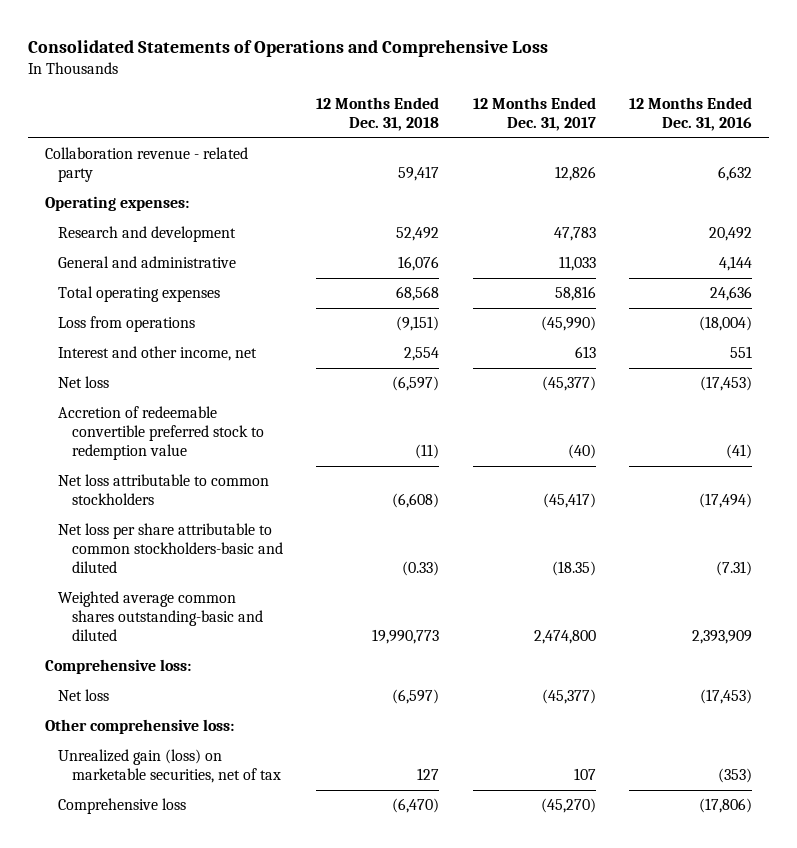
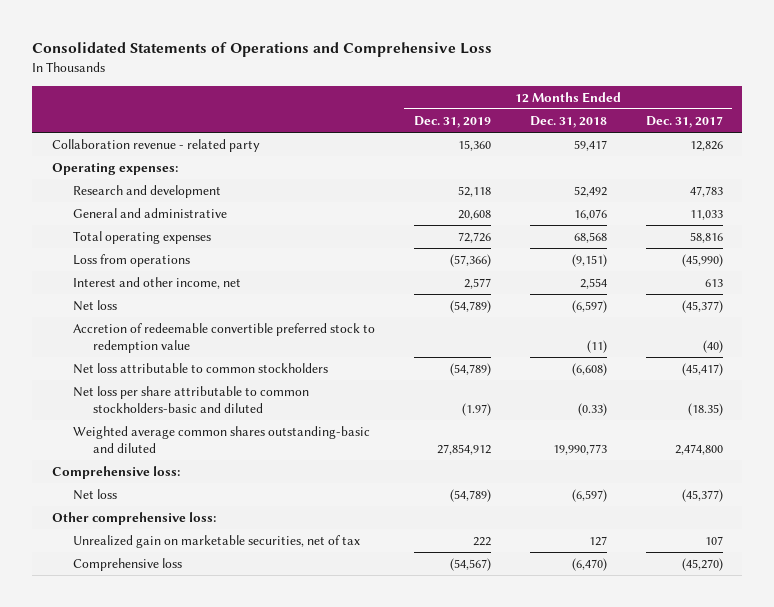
- | 12 Months Ended Dec. 31, 2018 | 12 Months Ended Dec. 31, 2017 | 12 Months Ended Dec. 31, 2016
+ | 12 Months Ended Dec. 31, 2019 | 12 Months Ended Dec. 31, 2018 | 12 Months Ended Dec. 31, 2017
- Unrealized gain (loss) on marketable securities, net of tax | 127 | 107 | (353)
+ Unrealized gain on marketable securities, net of tax | 222 | 127 | 107

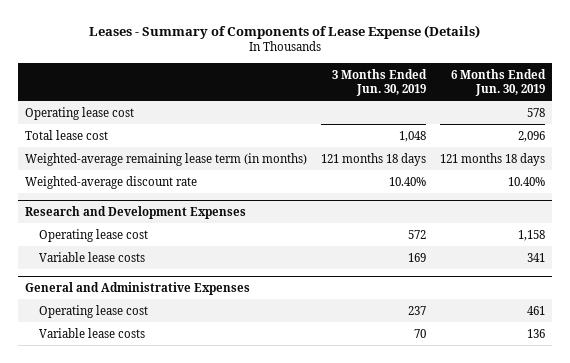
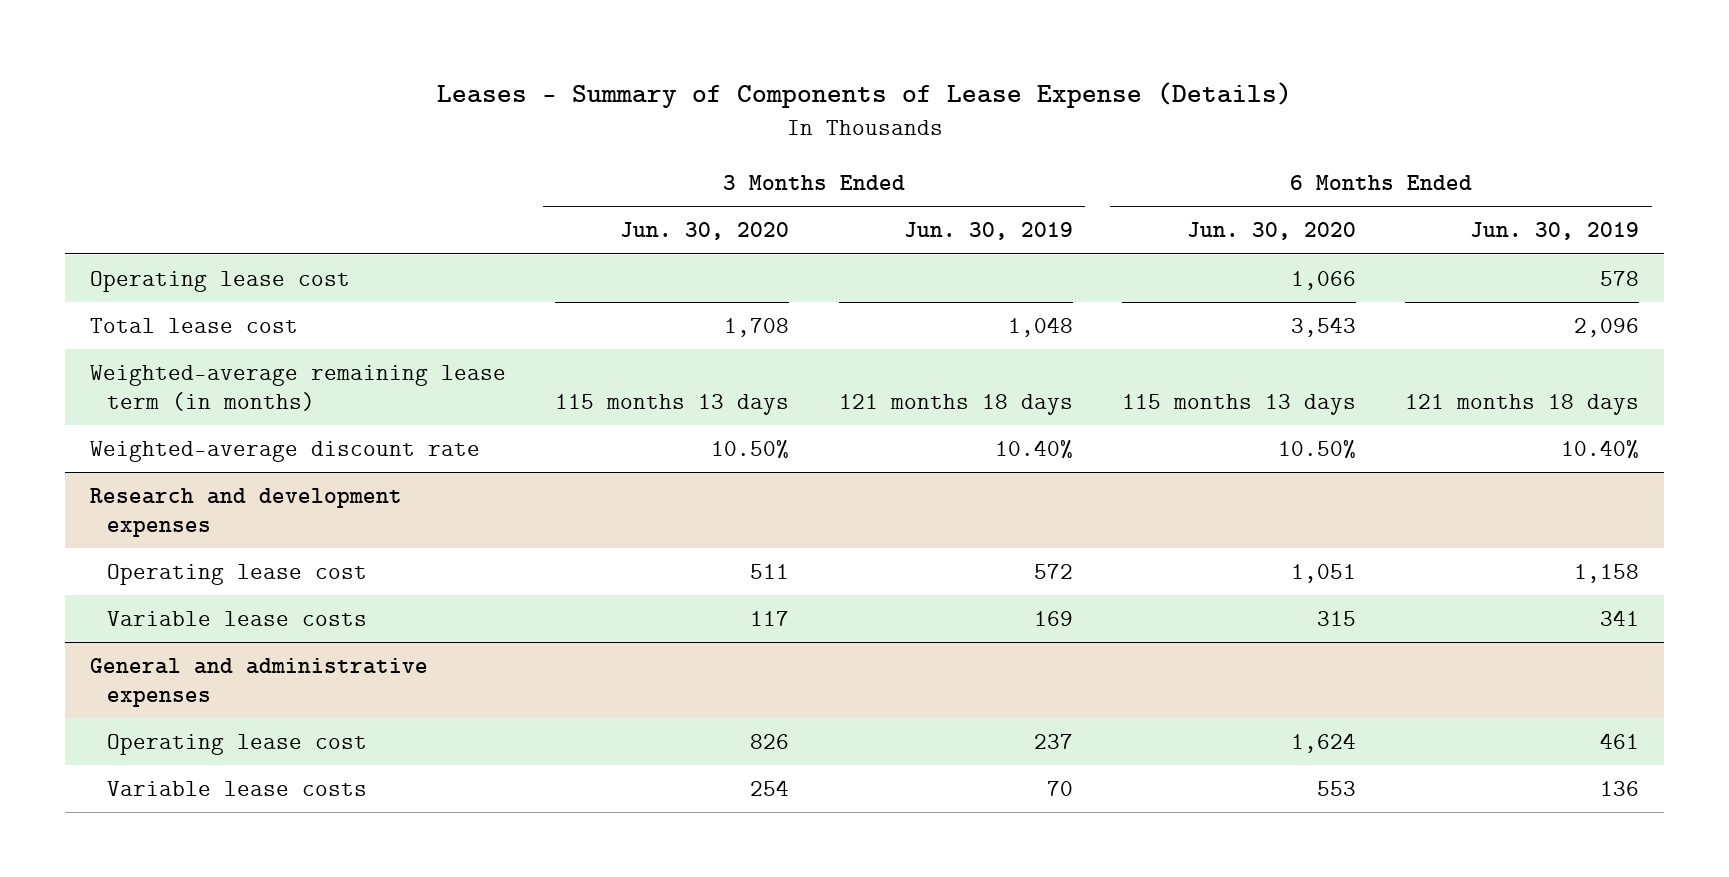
- | 3 Months Ended Jun. 30, 2019 | 6 Months Ended Jun. 30, 2019
+ | 3 Months Ended Jun. 30, 2020 | 3 Months Ended Jun. 30, 2019 | 6 Months Ended Jun. 30, 2020 | 6 Months Ended Jun. 30, 2019
- Research and Development Expenses
+ Research and development expenses
- General and Administrative Expenses
+ General and administrative expenses

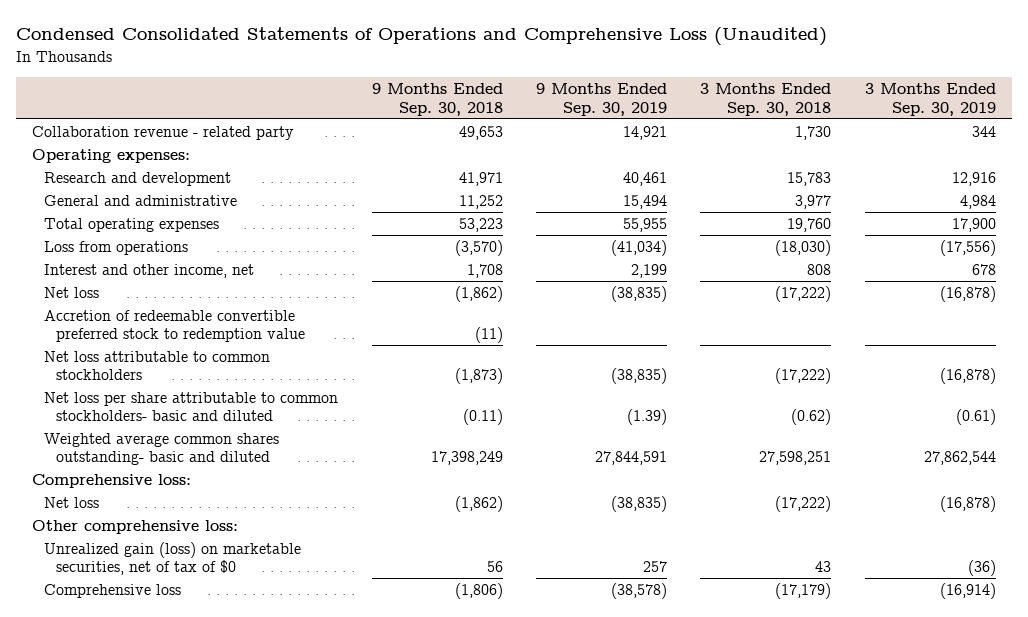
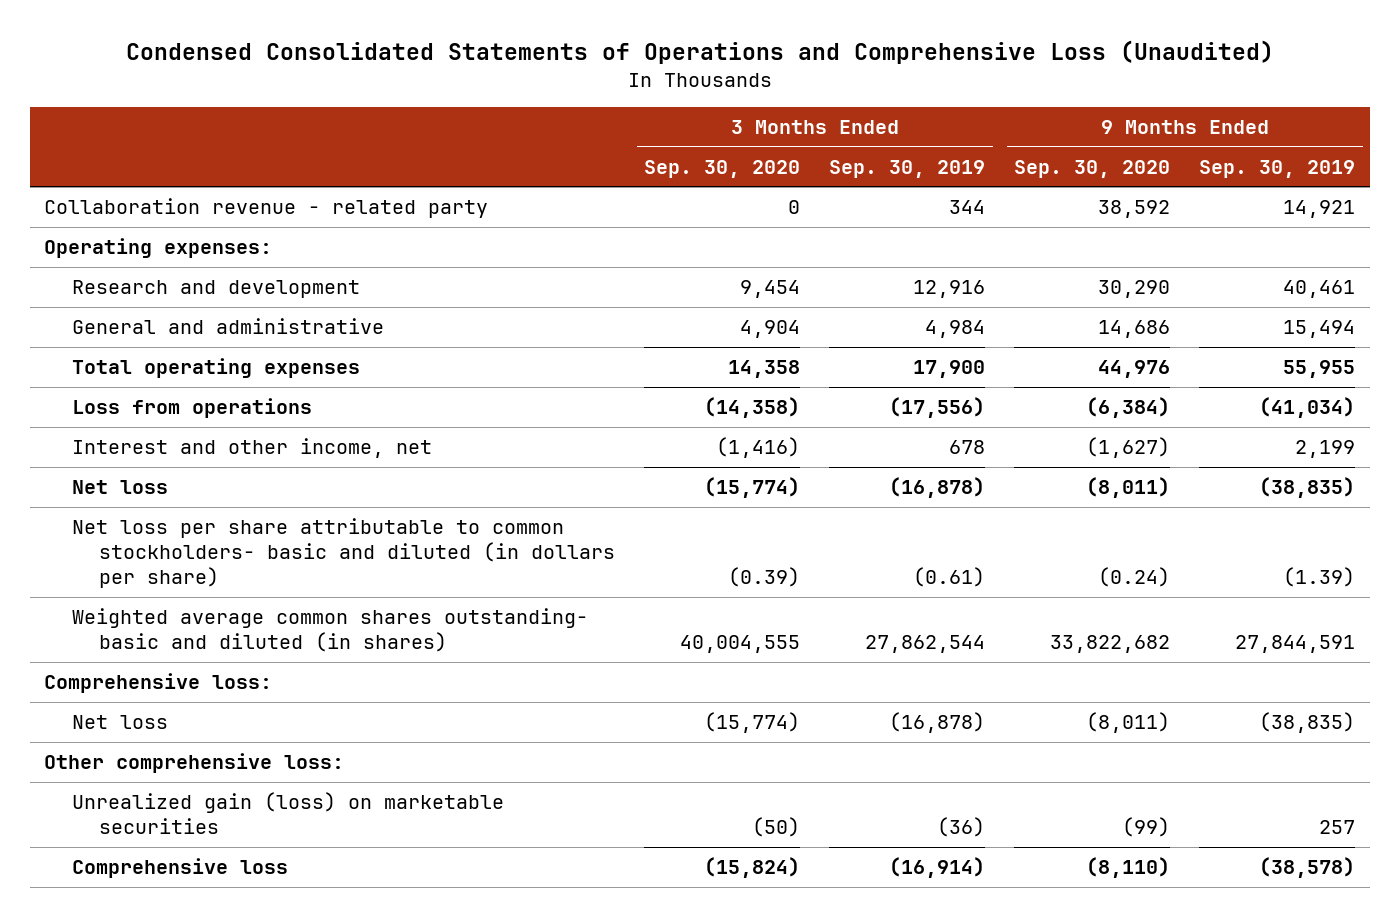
- | 9 Months Ended Sep. 30, 2018 | 9 Months Ended Sep. 30, 2019 | 3 Months Ended Sep. 30, 2018 | 3 Months Ended Sep. 30, 2019
+ | 3 Months Ended Sep. 30, 2020 | 3 Months Ended Sep. 30, 2019 | 9 Months Ended Sep. 30, 2020 | 9 Months Ended Sep. 30, 2019
- Accretion of redeemable convertible preferred stock to redemption value | (11) | | |
- Net loss attributable to common stockholders | (1,873) | (38,835) | (17,222) | (16,878)
- Net loss per share attributable to common stockholders- basic and diluted | (0.11) | (1.39) | (0.62) | (0.61)
- Weighted average common shares outstanding- basic and diluted | 17,398,249 | 27,844,591 | 27,598,251 | 27,862,544
+ Net loss per share attributable to common stockholders- basic and diluted (in dollars per share) | (0.39) | (0.61) | (0.24) | (1.39)
+ Weighted average common shares outstanding- basic and diluted (in shares) | 40,004,555 | 27,862,544 | 33,822,682 | 27,844,591
- Unrealized gain (loss) on marketable securities, net of tax of $0 | 56 | 257 | 43 | (36)
+ Unrealized gain (loss) on marketable securities | (50) | (36) | (99) | 257

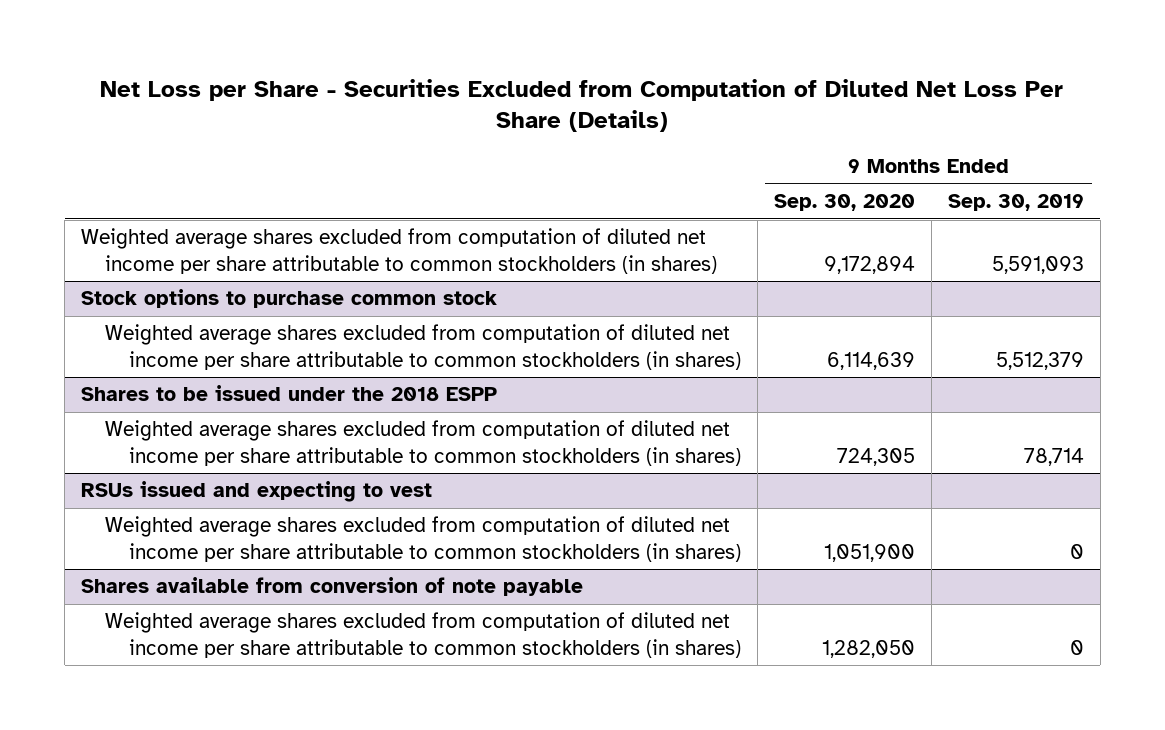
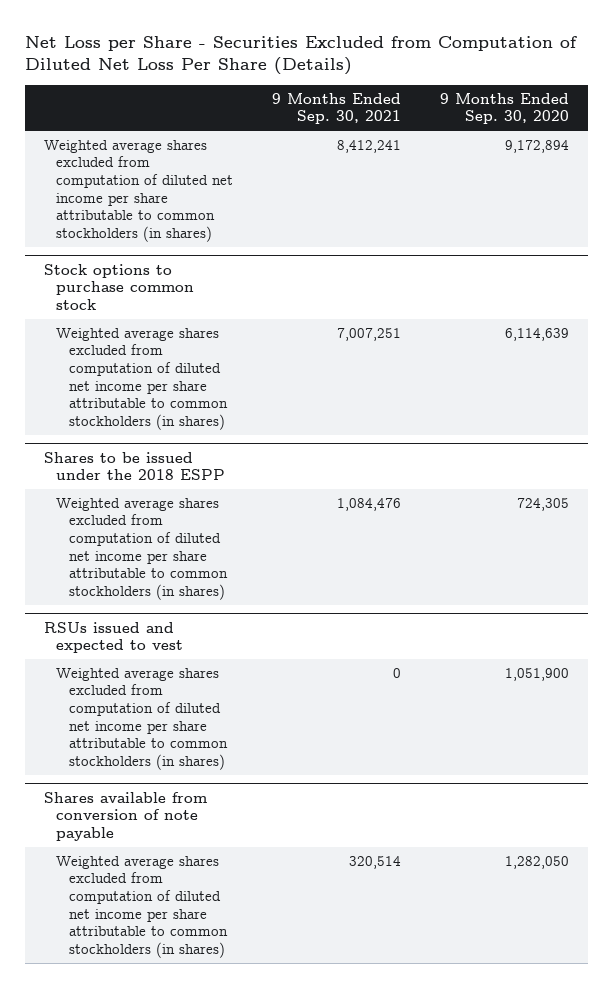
- | 9 Months Ended Sep. 30, 2020 | 9 Months Ended Sep. 30, 2019
+ | 9 Months Ended Sep. 30, 2021 | 9 Months Ended Sep. 30, 2020
- RSUs issued and expecting to vest
+ RSUs issued and expected to vest

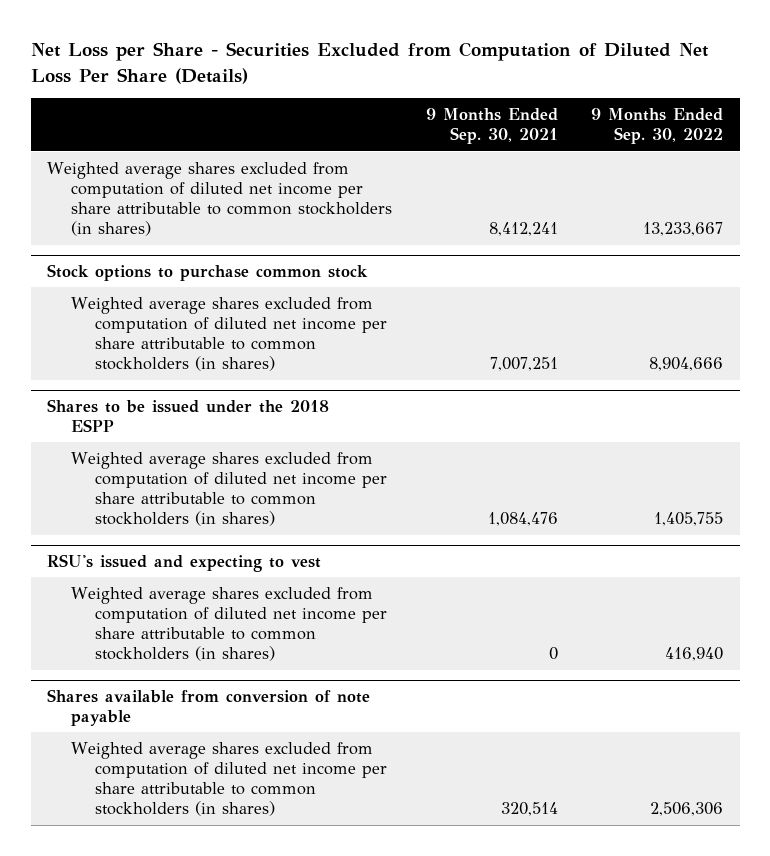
- | 9 Months Ended Sep. 30, 2021 | 9 Months Ended Sep. 30, 2020
+ | 9 Months Ended Sep. 30, 2021 | 9 Months Ended Sep. 30, 2022
- RSUs issued and expected to vest
+ RSU's issued and expecting to vest

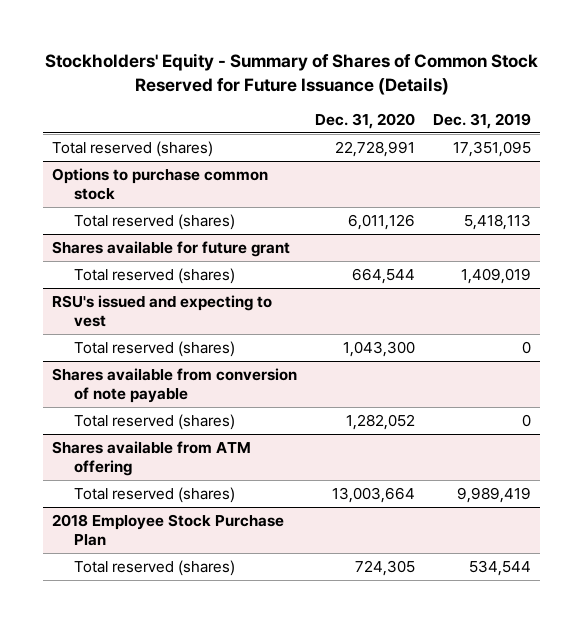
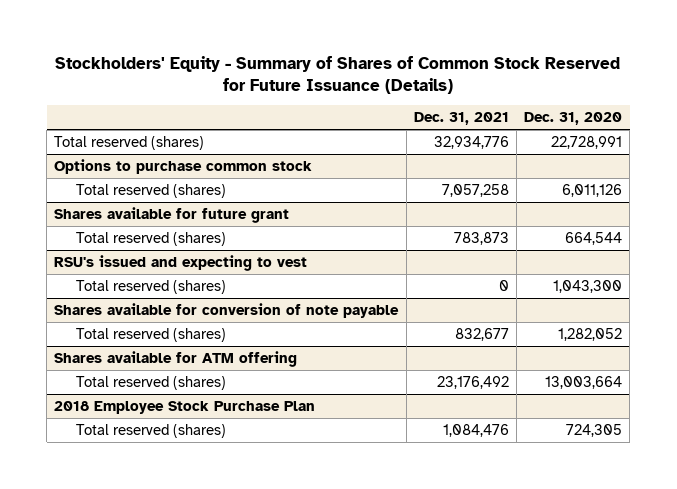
- | Dec. 31, 2020 | Dec. 31, 2019
+ | Dec. 31, 2021 | Dec. 31, 2020
- Shares available from conversion of note payable
+ Shares available for conversion of note payable
- Shares available from ATM offering
+ Shares available for ATM offering

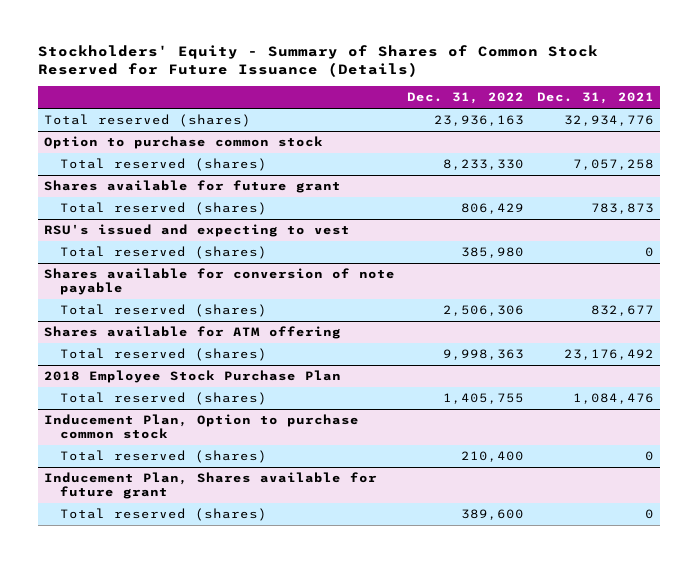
- | Dec. 31, 2021 | Dec. 31, 2020
+ | Dec. 31, 2022 | Dec. 31, 2021
- Options to purchase common stock
+ Option to purchase common stock
+ Inducement Plan, Option to purchase common stock
+ Total reserved (shares) | 210,400 | 0
+ Inducement Plan, Shares available for future grant
+ Total reserved (shares) | 389,600 | 0

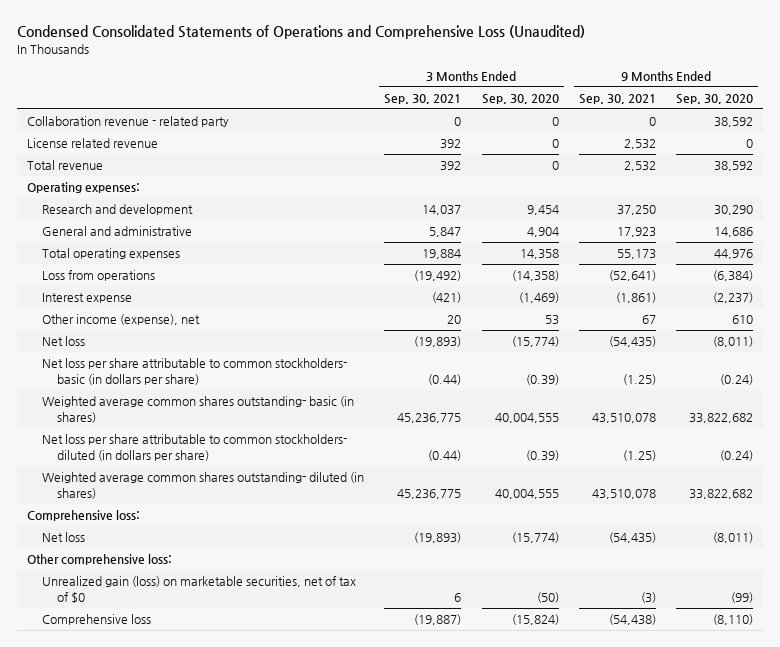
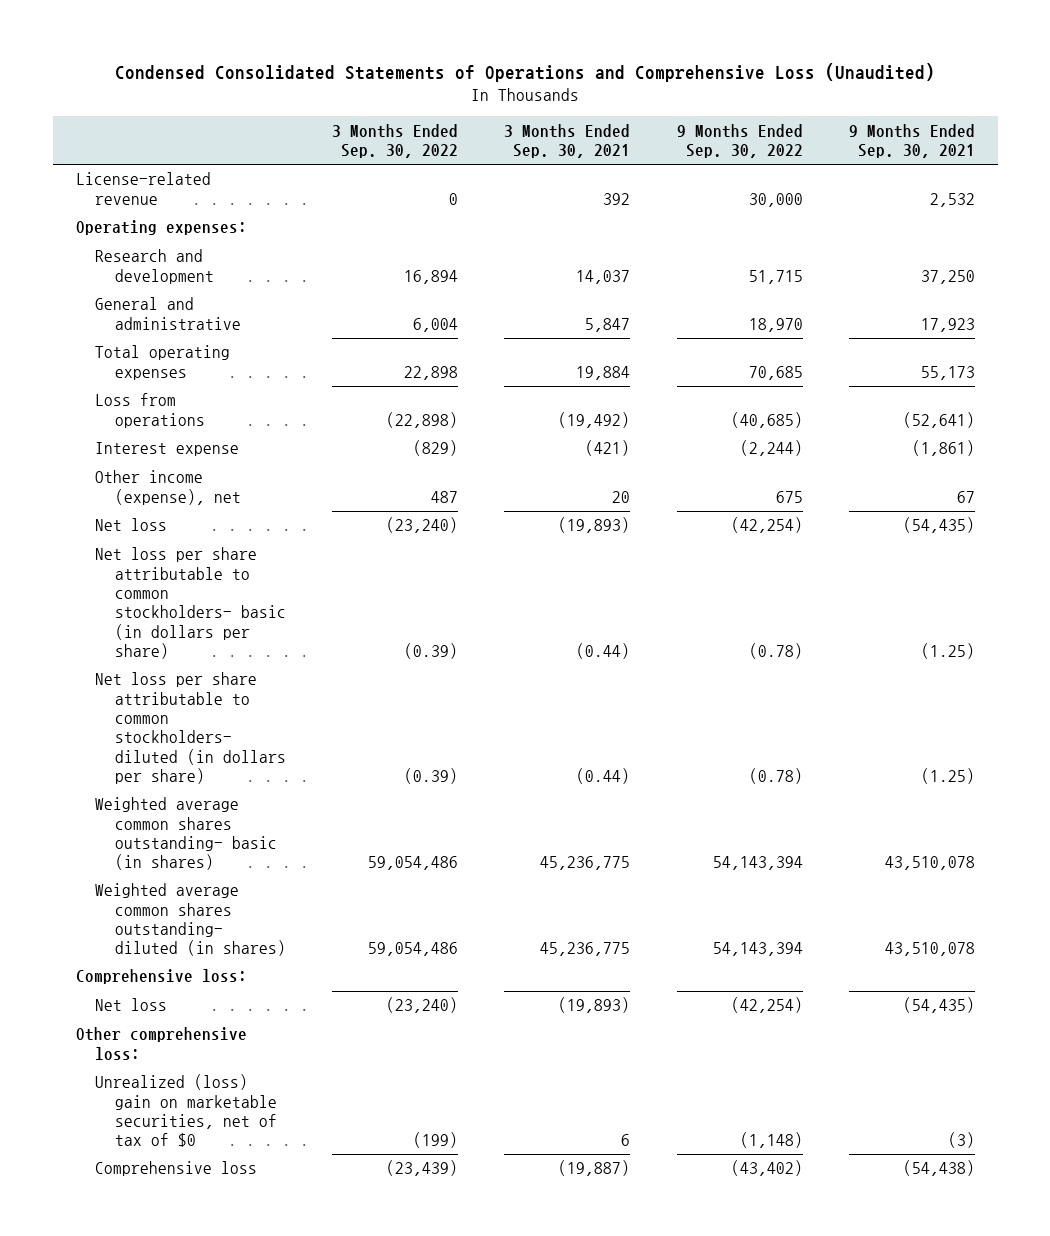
- | 3 Months Ended Sep. 30, 2021 | 3 Months Ended Sep. 30, 2020 | 9 Months Ended Sep. 30, 2021 | 9 Months Ended Sep. 30, 2020
+ | 3 Months Ended Sep. 30, 2022 | 3 Months Ended Sep. 30, 2021 | 9 Months Ended Sep. 30, 2022 | 9 Months Ended Sep. 30, 2021
- Collaboration revenue - related party | 0 | 0 | 0 | 38,592
- License related revenue | 392 | 0 | 2,532 | 0
- Total revenue | 392 | 0 | 2,532 | 38,592
+ License-related revenue | 0 | 392 | 30,000 | 2,532
moved down: Weighted average common shares outstanding- basic (in shares) | 59,054,486 | 45,236,775 | 54,143,394 | 43,510,078
- Unrealized gain (loss) on marketable securities, net of tax of $0 | 6 | (50) | (3) | (99)
+ Unrealized (loss) gain on marketable securities, net of tax of $0 | (199) | 6 | (1,148) | (3)

